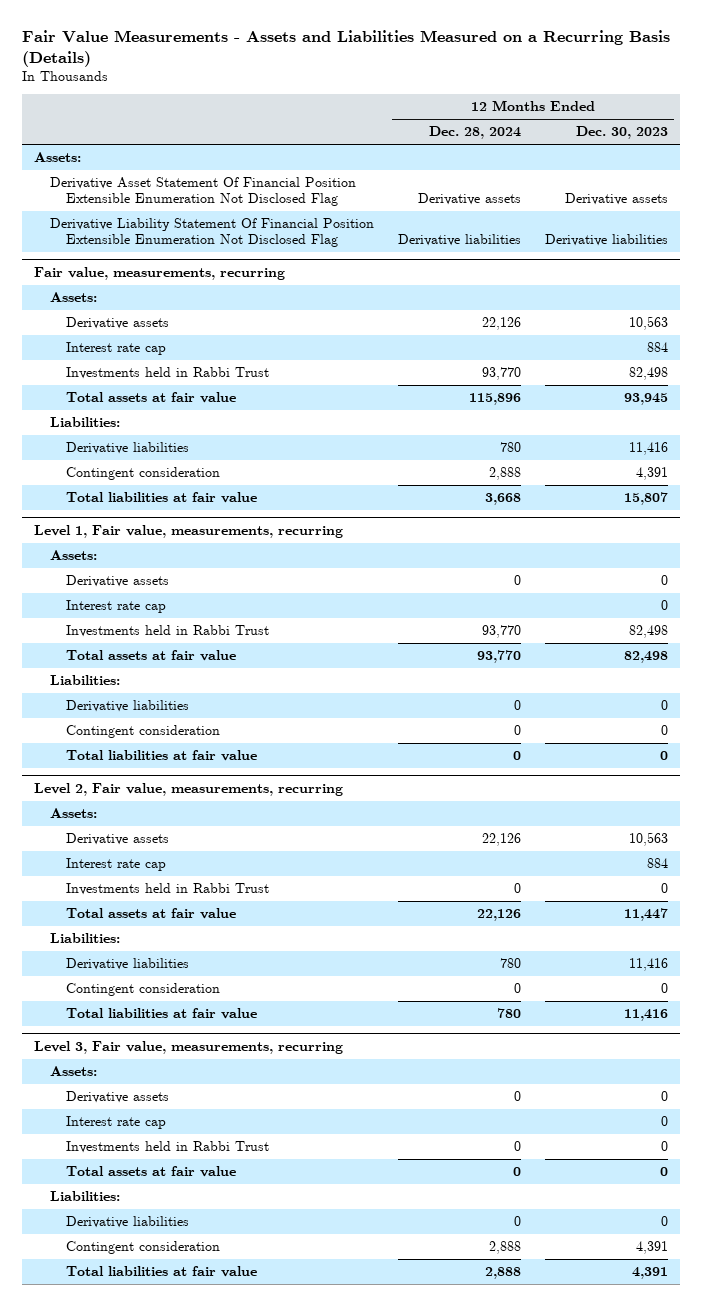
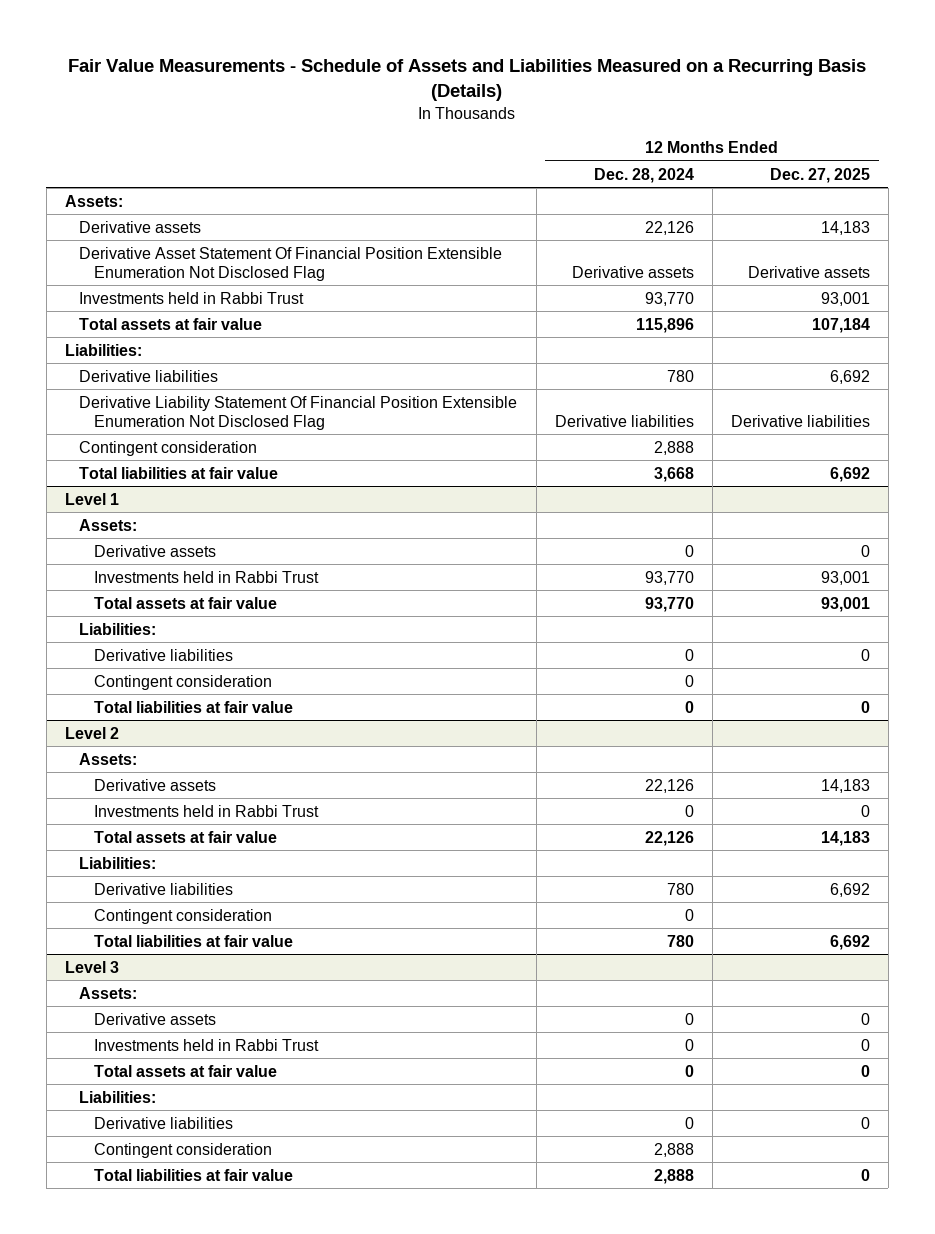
- Fair Value Measurements - Assets and Liabilities Measured on a Recurring Basis (Details)
+ Fair Value Measurements - Schedule of Assets and Liabilities Measured on a Recurring Basis (Details)
- | 12 Months Ended Dec. 28, 2024 | 12 Months Ended Dec. 30, 2023
+ | 12 Months Ended Dec. 28, 2024 | 12 Months Ended Dec. 27, 2025
- Fair value, measurements, recurring
- Assets:
- Interest rate cap | | 884
moved down: Derivative Asset Statement Of Financial Position Extensible Enumeration Not Disclosed Flag | Derivative assets | Derivative assets
moved down: Derivative Liability Statement Of Financial Position Extensible Enumeration Not Disclosed Flag | Derivative liabilities | Derivative liabilities
- Level 1, Fair value, measurements, recurring
+ Level 1
- Interest rate cap | | 0
- Level 2, Fair value, measurements, recurring
+ Level 2
- Interest rate cap | | 884
- Level 3, Fair value, measurements, recurring
+ Level 3
- Interest rate cap | | 0

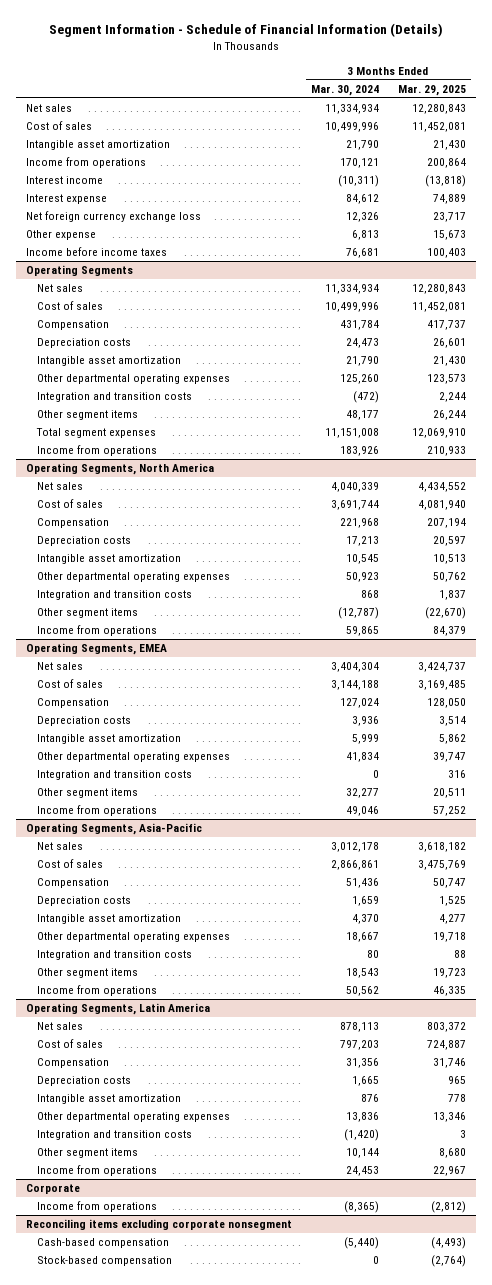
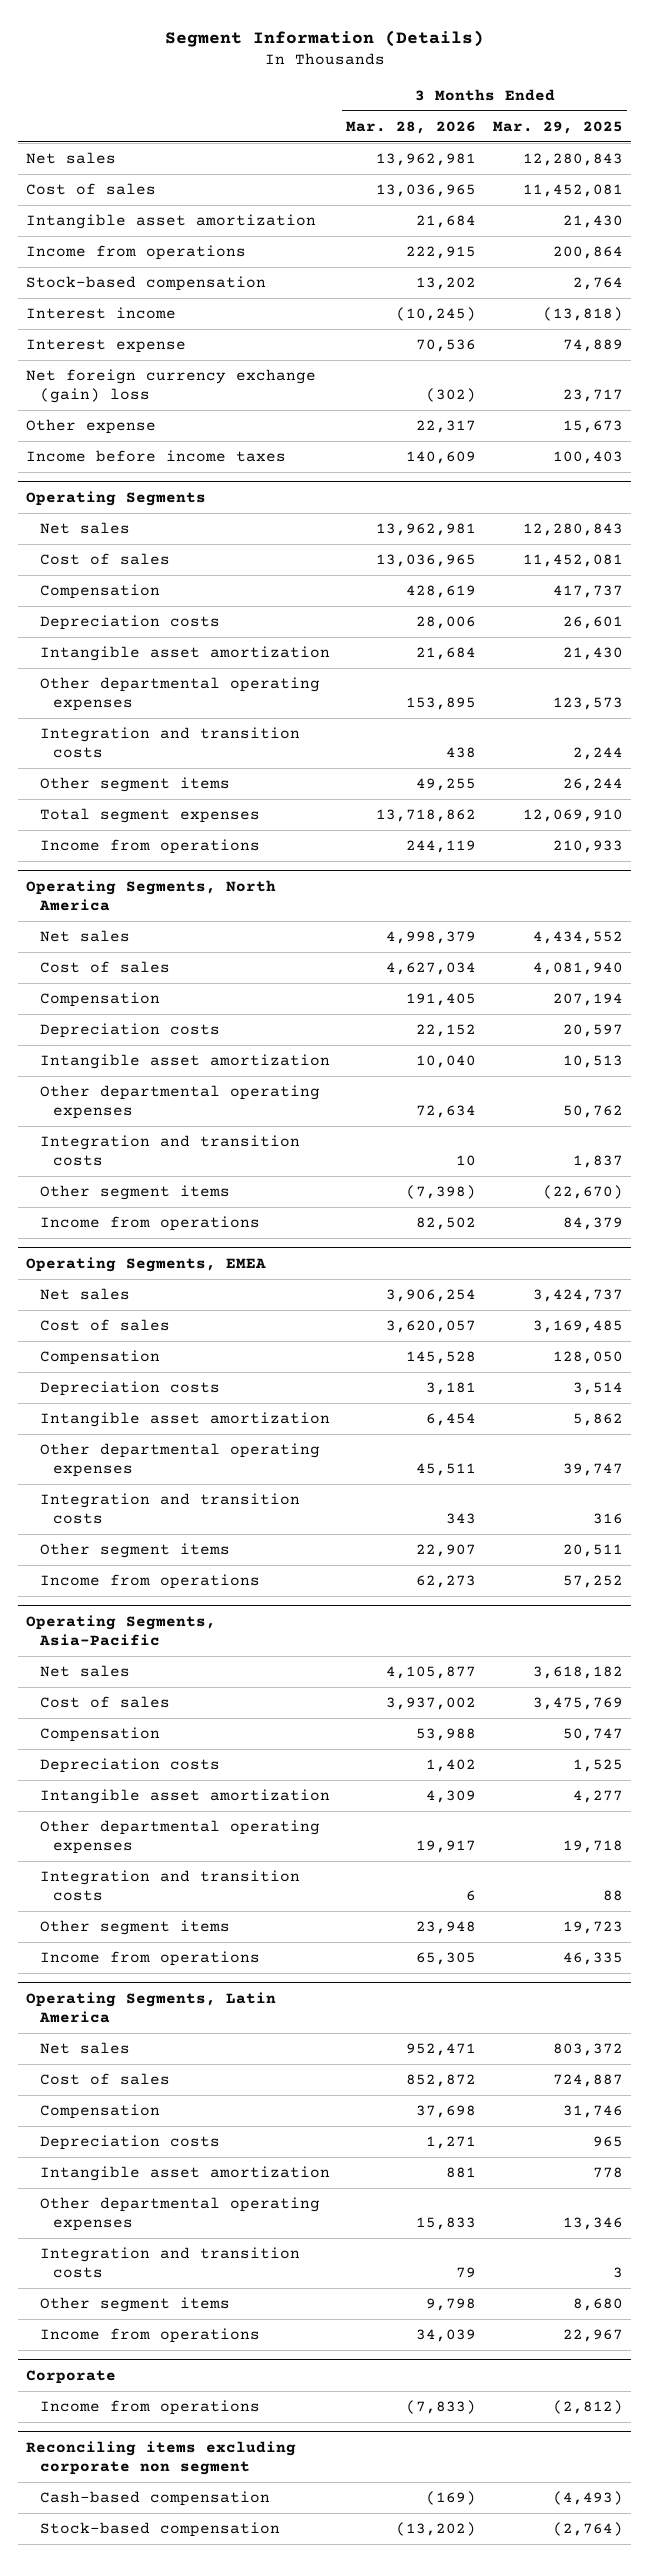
- Segment Information - Schedule of Financial Information (Details)
+ Segment Information (Details)
- | 3 Months Ended Mar. 30, 2024 | 3 Months Ended Mar. 29, 2025
+ | 3 Months Ended Mar. 28, 2026 | 3 Months Ended Mar. 29, 2025
+ Stock-based compensation | 13,202 | 2,764
- Net foreign currency exchange loss | 12,326 | 23,717
+ Net foreign currency exchange (gain) loss | (302) | 23,717
- Reconciling items excluding corporate nonsegment
+ Reconciling items excluding corporate non segment

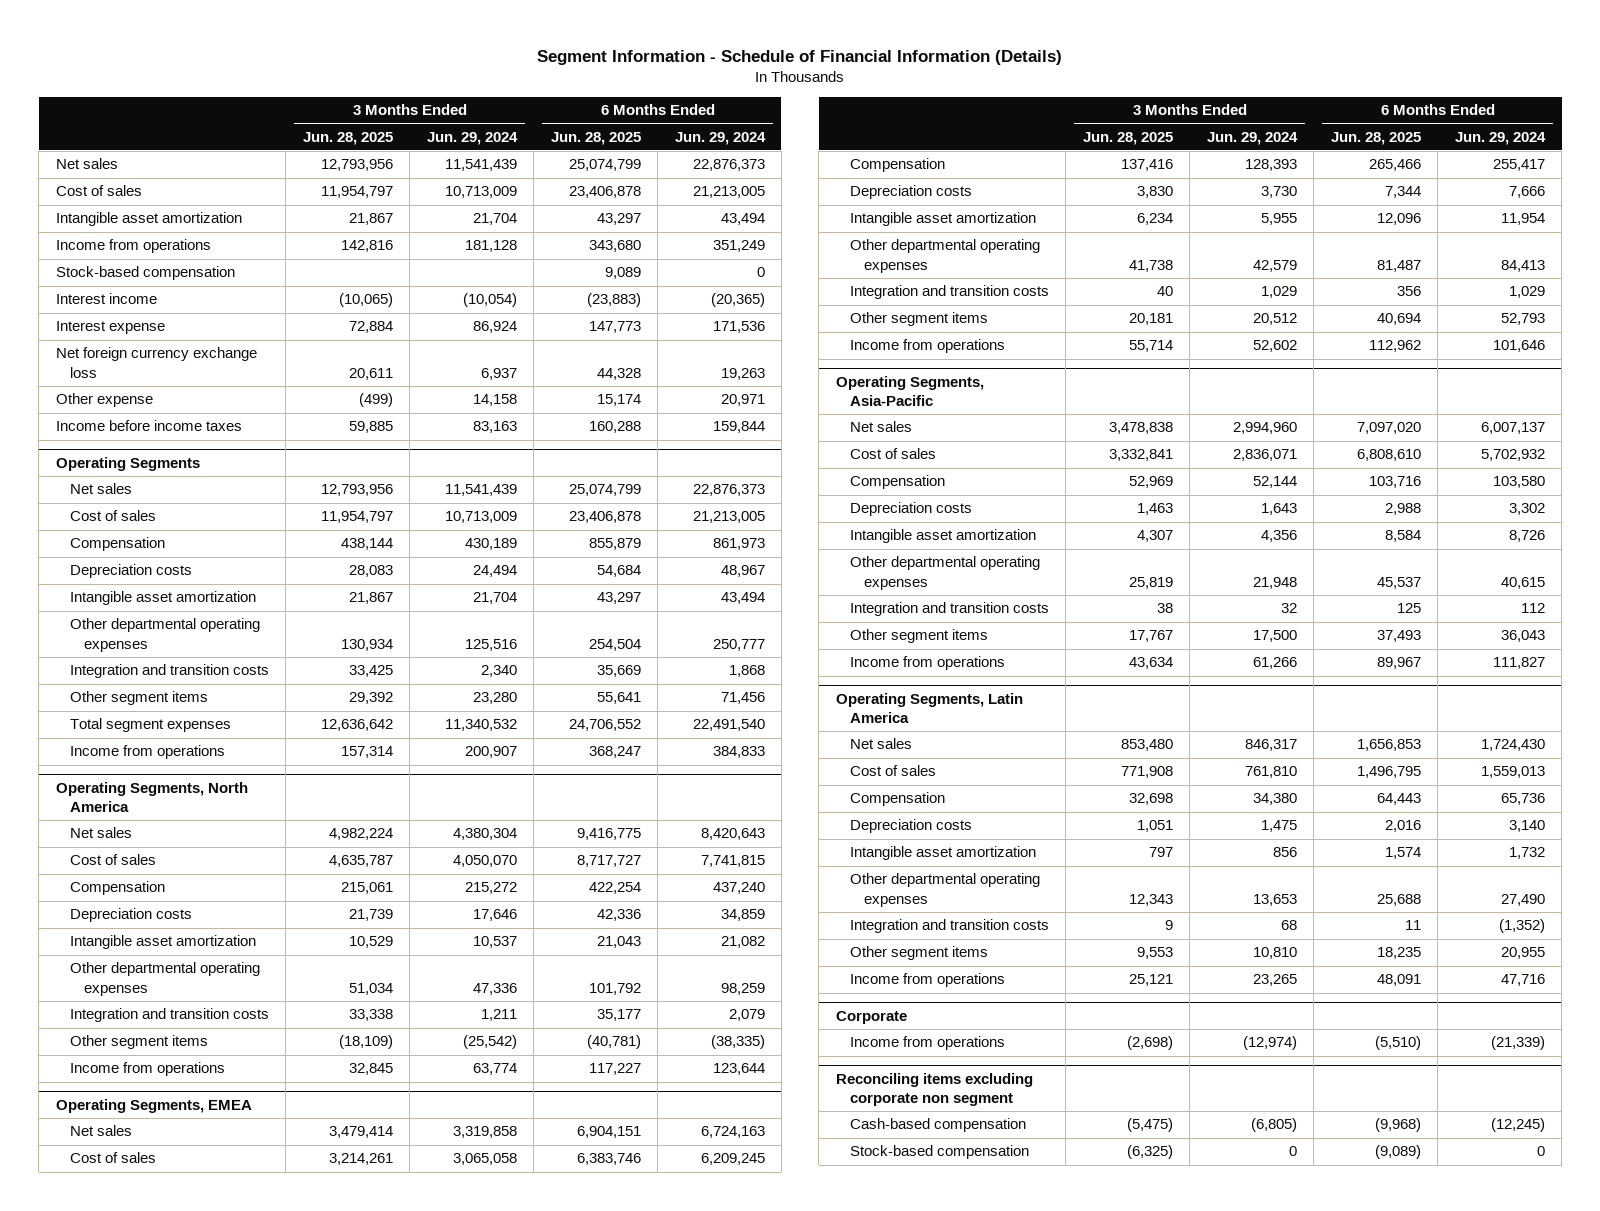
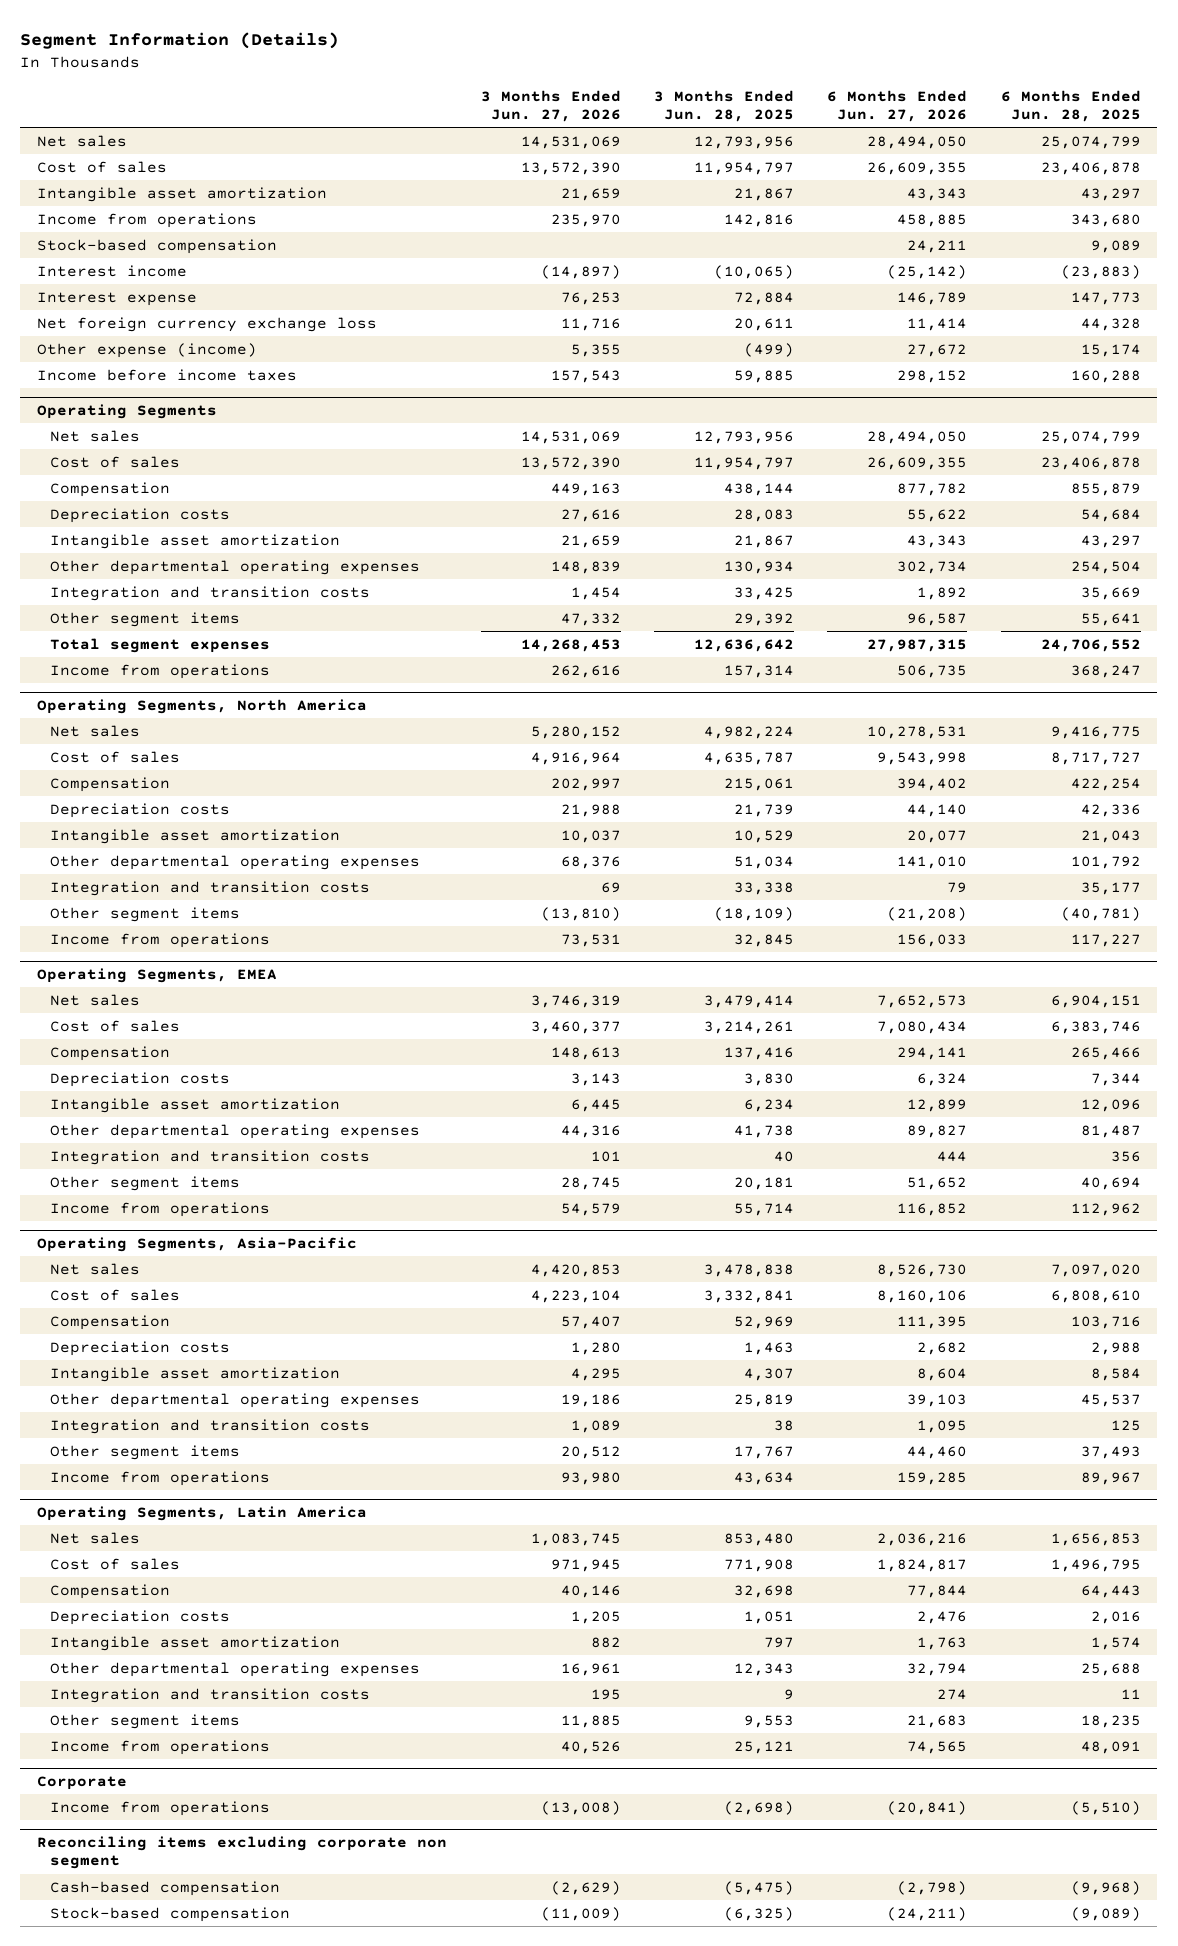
- Segment Information - Schedule of Financial Information (Details)
+ Segment Information (Details)
- | 3 Months Ended Jun. 28, 2025 | 3 Months Ended Jun. 29, 2024 | 6 Months Ended Jun. 28, 2025 | 6 Months Ended Jun. 29, 2024
+ | 3 Months Ended Jun. 27, 2026 | 3 Months Ended Jun. 28, 2025 | 6 Months Ended Jun. 27, 2026 | 6 Months Ended Jun. 28, 2025
- Other expense | (499) | 14,158 | 15,174 | 20,971
+ Other expense (income) | 5,355 | (499) | 27,672 | 15,174

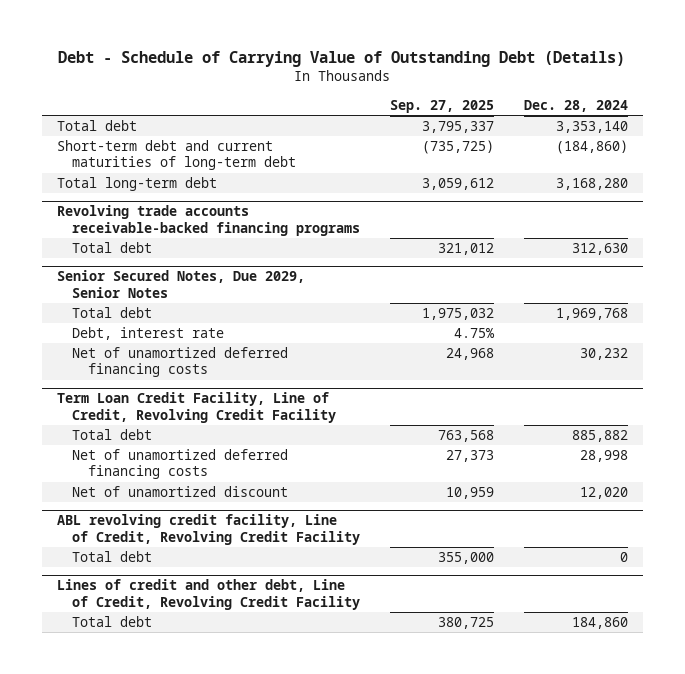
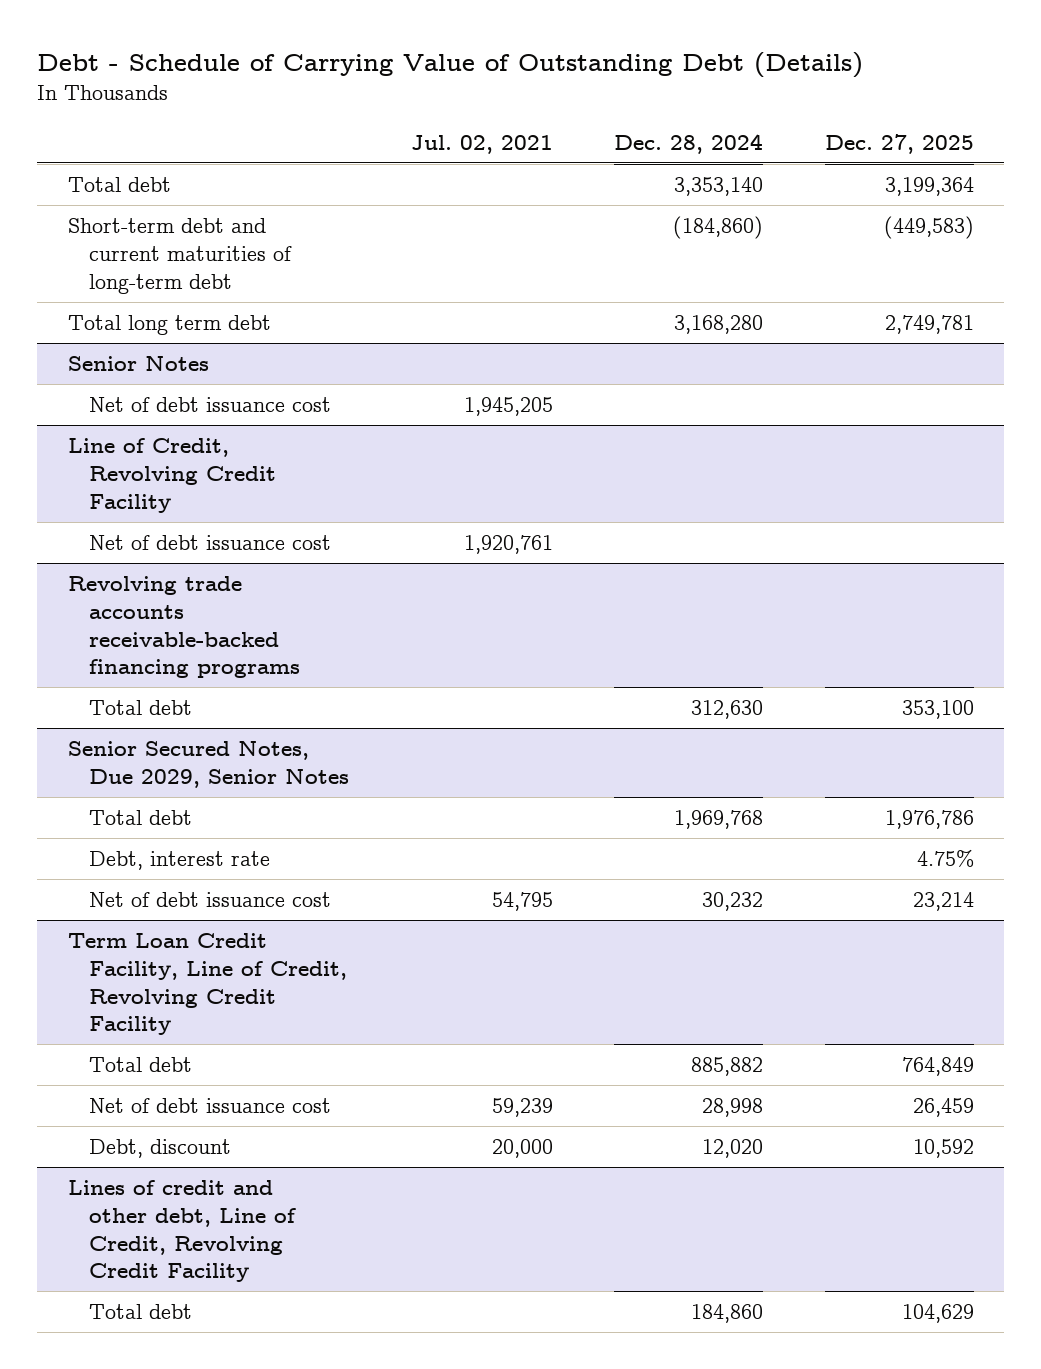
- | Sep. 27, 2025 | Dec. 28, 2024
+ | Jul. 02, 2021 | Dec. 28, 2024 | Dec. 27, 2025
- Total long-term debt | 3,059,612 | 3,168,280
+ Total long term debt | | 3,168,280 | 2,749,781
+ Senior Notes
+ Net of debt issuance cost | 1,945,205 | |
+ Line of Credit, Revolving Credit Facility
+ Net of debt issuance cost | 1,920,761 | |
@ Senior Secured Notes, Due 2029, Senior Notes
- Net of unamortized deferred financing costs | 24,968 | 30,232
+ Net of debt issuance cost | 54,795 | 30,232 | 23,214
@ Term Loan Credit Facility, Line of Credit, Revolving Credit Facility
- Net of unamortized deferred financing costs | 27,373 | 28,998
- Net of unamortized discount | 10,959 | 12,020
- ABL revolving credit facility, Line of Credit, Revolving Credit Facility
- Total debt | 355,000 | 0
@ Term Loan Credit Facility, Line of Credit, Revolving Credit Facility
+ Net of debt issuance cost | 59,239 | 28,998 | 26,459
+ Debt, discount | 20,000 | 12,020 | 10,592

